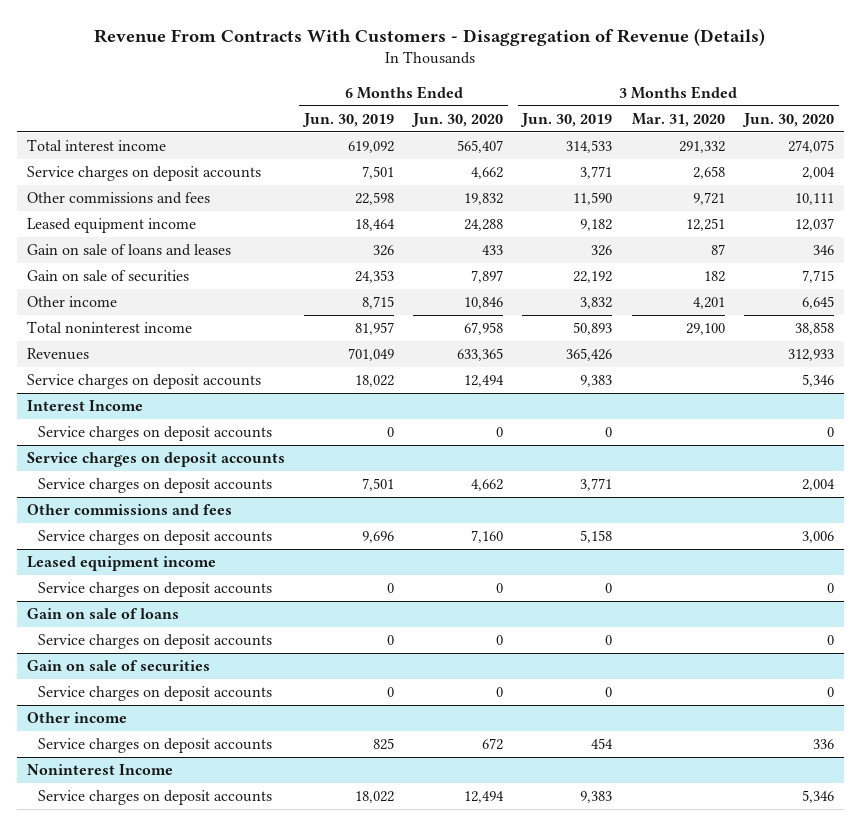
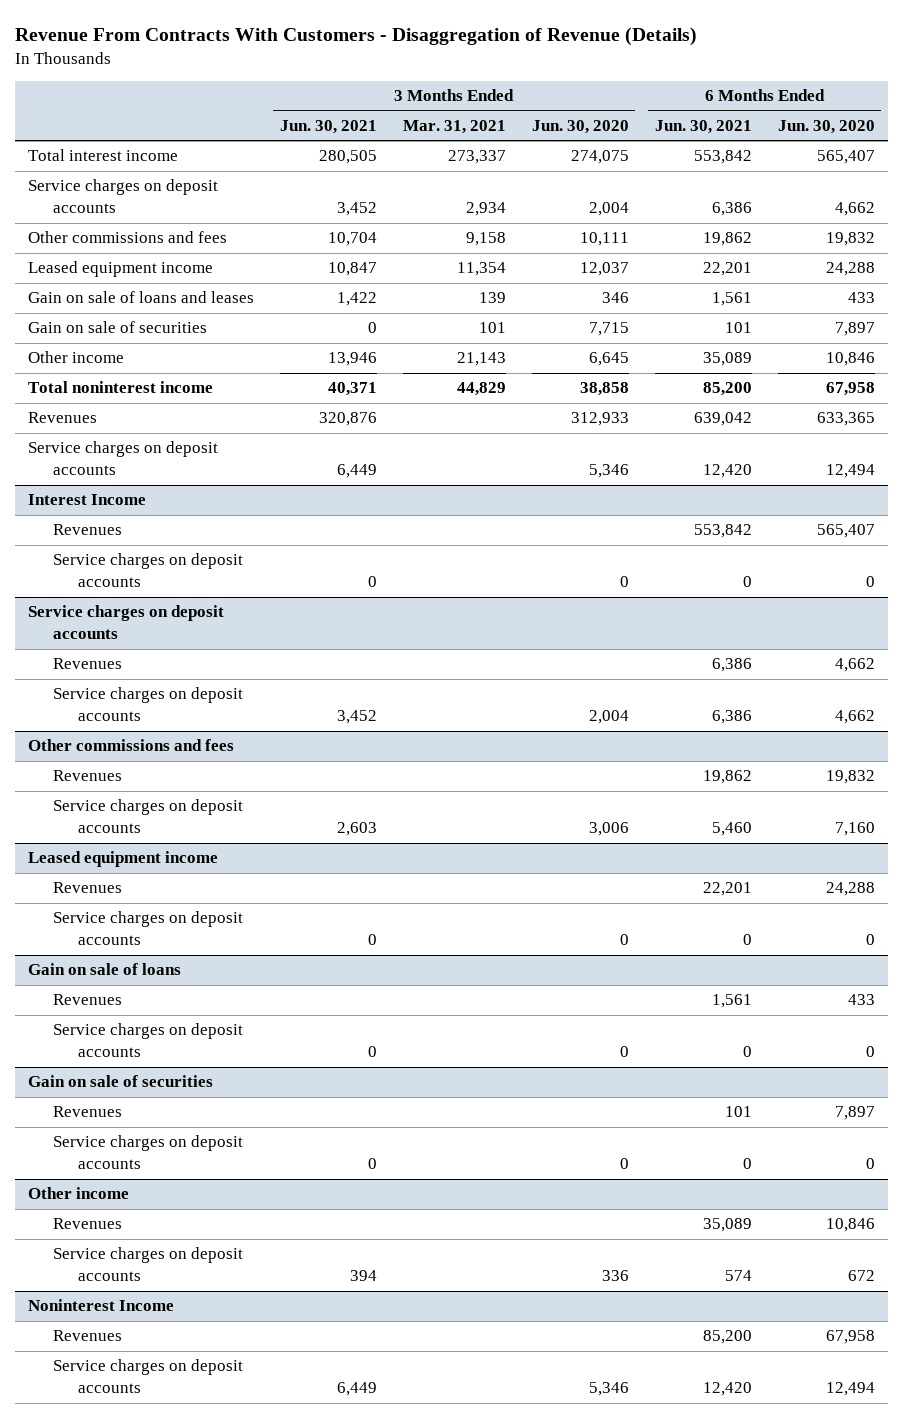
- | 6 Months Ended Jun. 30, 2019 | 6 Months Ended Jun. 30, 2020 | 3 Months Ended Jun. 30, 2019 | 3 Months Ended Mar. 31, 2020 | 3 Months Ended Jun. 30, 2020
+ | 3 Months Ended Jun. 30, 2021 | 3 Months Ended Mar. 31, 2021 | 3 Months Ended Jun. 30, 2020 | 6 Months Ended Jun. 30, 2021 | 6 Months Ended Jun. 30, 2020
@ Interest Income
+ Revenues | | | | 553,842 | 565,407
@ Service charges on deposit accounts
+ Revenues | | | | 6,386 | 4,662
@ Other commissions and fees
+ Revenues | | | | 19,862 | 19,832
@ Leased equipment income
+ Revenues | | | | 22,201 | 24,288
@ Gain on sale of loans
+ Revenues | | | | 1,561 | 433
@ Gain on sale of securities
+ Revenues | | | | 101 | 7,897
@ Other income
+ Revenues | | | | 35,089 | 10,846
@ Noninterest Income
+ Revenues | | | | 85,200 | 67,958

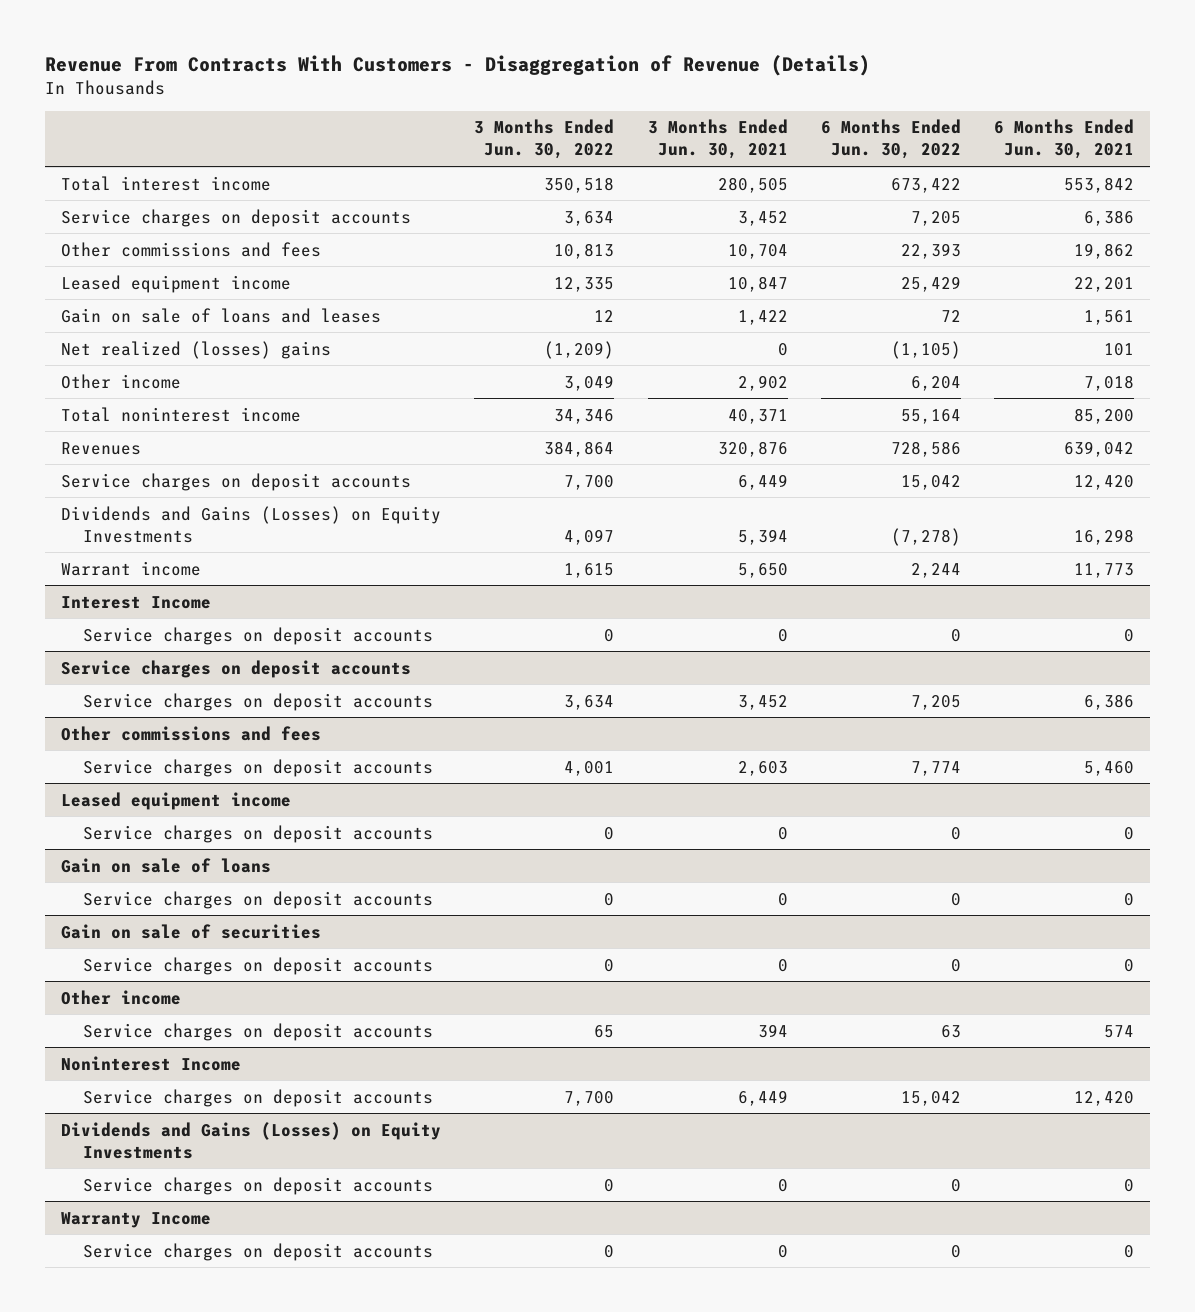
- | 3 Months Ended Jun. 30, 2021 | 3 Months Ended Mar. 31, 2021 | 3 Months Ended Jun. 30, 2020 | 6 Months Ended Jun. 30, 2021 | 6 Months Ended Jun. 30, 2020
+ | 3 Months Ended Jun. 30, 2022 | 3 Months Ended Jun. 30, 2021 | 6 Months Ended Jun. 30, 2022 | 6 Months Ended Jun. 30, 2021
- Gain on sale of securities | 0 | 101 | 7,715 | 101 | 7,897
- Other income | 13,946 | 21,143 | 6,645 | 35,089 | 10,846
+ Net realized (losses) gains | (1,209) | 0 | (1,105) | 101
+ Other income | 3,049 | 2,902 | 6,204 | 7,018
+ Dividends and Gains (Losses) on Equity Investments | 4,097 | 5,394 | (7,278) | 16,298
+ Warrant income | 1,615 | 5,650 | 2,244 | 11,773
@ Interest Income
- Revenues | | | | 553,842 | 565,407
@ Service charges on deposit accounts
- Revenues | | | | 6,386 | 4,662
@ Other commissions and fees
- Revenues | | | | 19,862 | 19,832
@ Leased equipment income
- Revenues | | | | 22,201 | 24,288
@ Gain on sale of loans
- Revenues | | | | 1,561 | 433
@ Gain on sale of securities
- Revenues | | | | 101 | 7,897
@ Other income
- Revenues | | | | 35,089 | 10,846
@ Noninterest Income
- Revenues | | | | 85,200 | 67,958
+ Dividends and Gains (Losses) on Equity Investments
+ Service charges on deposit accounts | 0 | 0 | 0 | 0
+ Warranty Income
+ Service charges on deposit accounts | 0 | 0 | 0 | 0

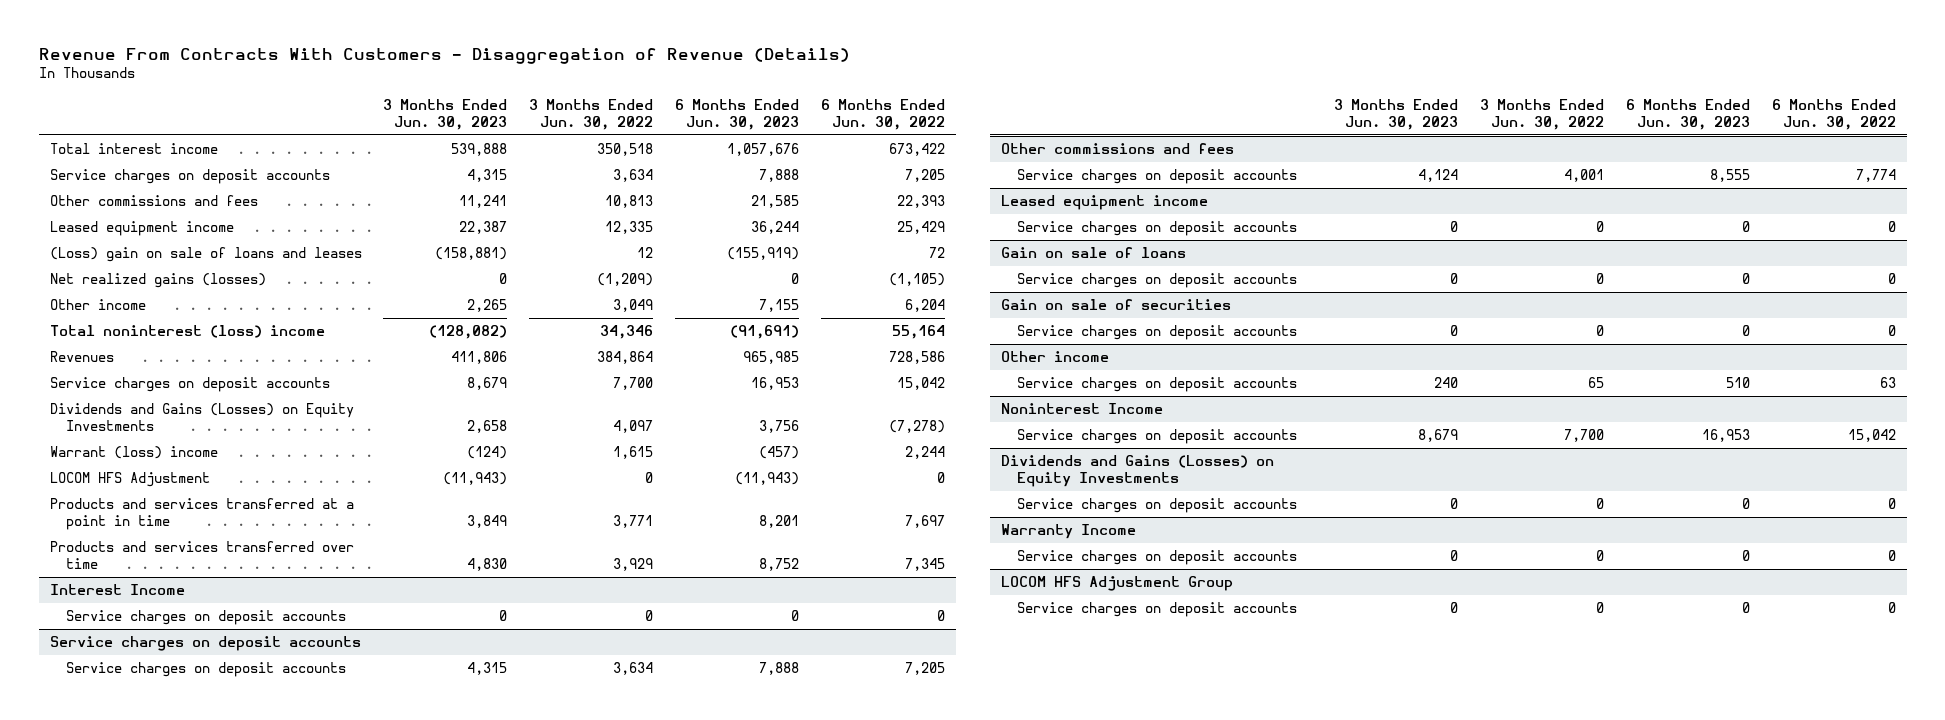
- | 3 Months Ended Jun. 30, 2022 | 3 Months Ended Jun. 30, 2021 | 6 Months Ended Jun. 30, 2022 | 6 Months Ended Jun. 30, 2021
+ | 3 Months Ended Jun. 30, 2023 | 3 Months Ended Jun. 30, 2022 | 6 Months Ended Jun. 30, 2023 | 6 Months Ended Jun. 30, 2022
- Gain on sale of loans and leases | 12 | 1,422 | 72 | 1,561
- Net realized (losses) gains | (1,209) | 0 | (1,105) | 101
+ (Loss) gain on sale of loans and leases | (158,881) | 12 | (155,919) | 72
+ Net realized gains (losses) | 0 | (1,209) | 0 | (1,105)
- Total noninterest income | 34,346 | 40,371 | 55,164 | 85,200
+ Total noninterest (loss) income | (128,082) | 34,346 | (91,691) | 55,164
- Warrant income | 1,615 | 5,650 | 2,244 | 11,773
+ Warrant (loss) income | (124) | 1,615 | (457) | 2,244
+ LOCOM HFS Adjustment | (11,943) | 0 | (11,943) | 0
+ Products and services transferred at a point in time | 3,849 | 3,771 | 8,201 | 7,697
+ Products and services transferred over time | 4,830 | 3,929 | 8,752 | 7,345
+ LOCOM HFS Adjustment Group
+ Service charges on deposit accounts | 0 | 0 | 0 | 0

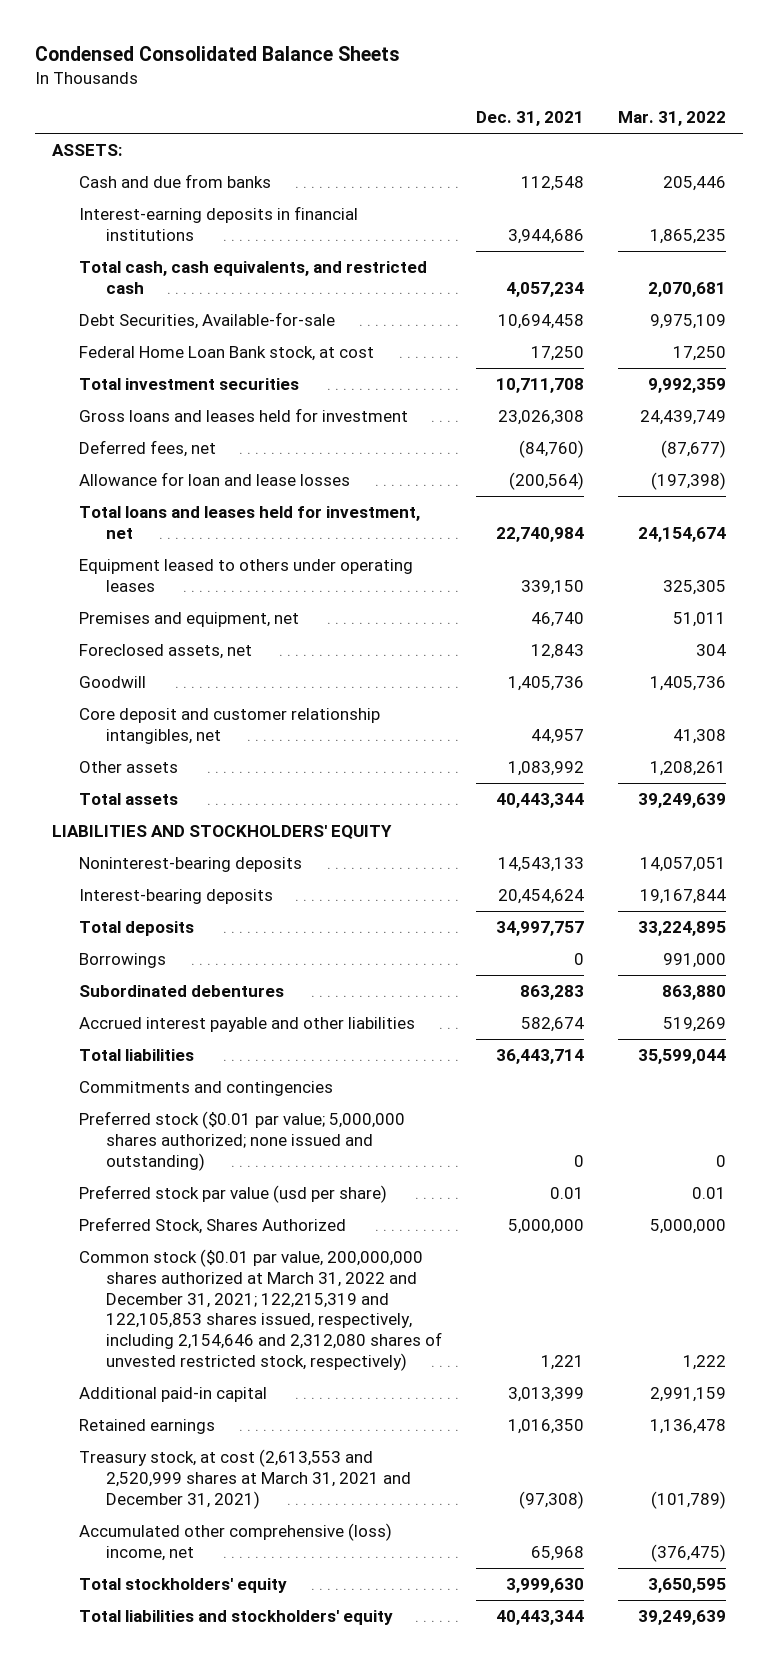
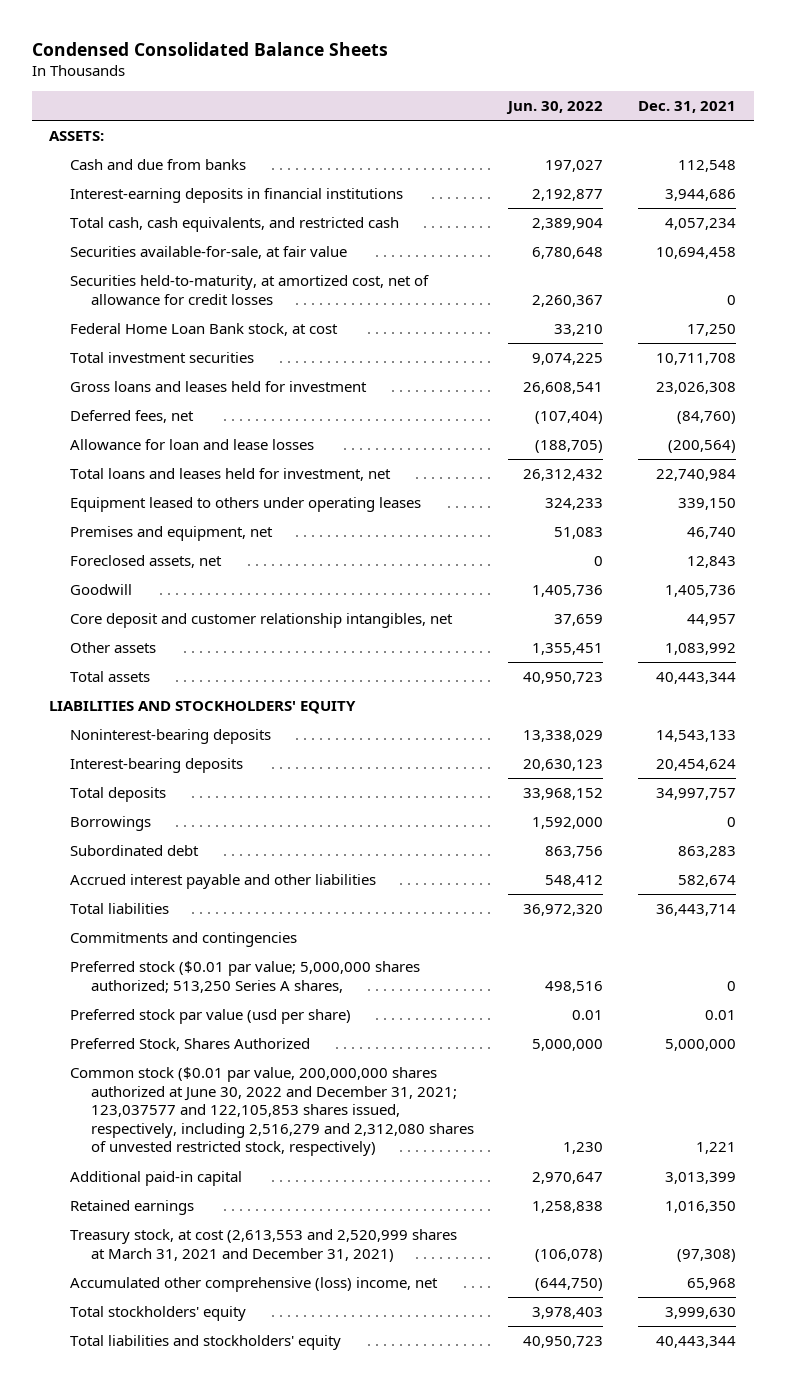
- | Dec. 31, 2021 | Mar. 31, 2022
+ | Jun. 30, 2022 | Dec. 31, 2021
- Debt Securities, Available-for-sale | 10,694,458 | 9,975,109
+ Securities available-for-sale, at fair value | 6,780,648 | 10,694,458
+ Securities held-to-maturity, at amortized cost, net of allowance for credit losses | 2,260,367 | 0
- Subordinated debentures | 863,283 | 863,880
+ Subordinated debt | 863,756 | 863,283
- Preferred stock ($0.01 par value; 5,000,000 shares authorized; none issued and outstanding) | 0 | 0
+ Preferred stock ($0.01 par value; 5,000,000 shares authorized; 513,250 Series A shares, | 498,516 | 0
- Common stock ($0.01 par value, 200,000,000 shares authorized at March 31, 2022 and December 31, 2021; 122,215,319 and 122,105,853 shares issued, respectively, including 2,154,646 and 2,312,080 shares of unvested restricted stock, respectively) | 1,221 | 1,222
+ Common stock ($0.01 par value, 200,000,000 shares authorized at June 30, 2022 and December 31, 2021; 123,037577 and 122,105,853 shares issued, respectively, including 2,516,279 and 2,312,080 shares of unvested restricted stock, respectively) | 1,230 | 1,221

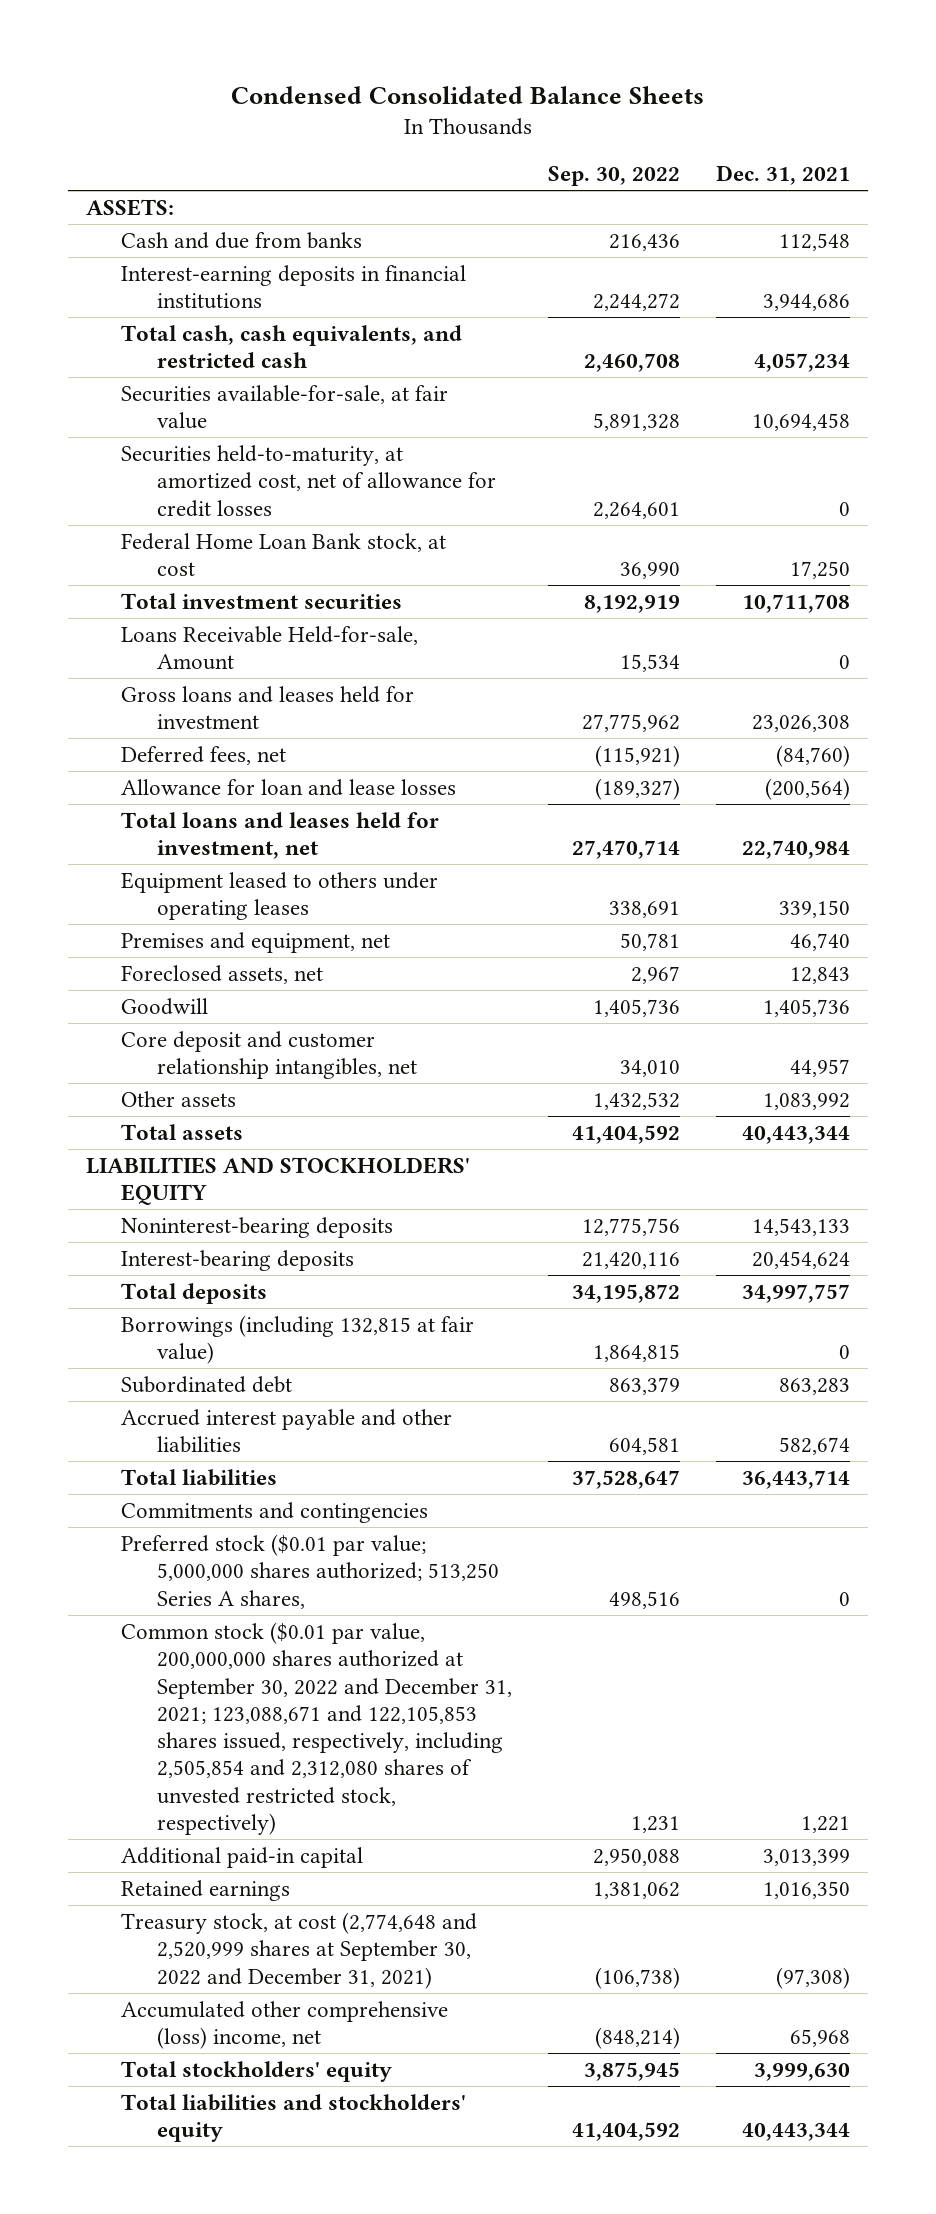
- | Jun. 30, 2022 | Dec. 31, 2021
+ | Sep. 30, 2022 | Dec. 31, 2021
+ Loans Receivable Held-for-sale, Amount | 15,534 | 0
- Borrowings | 1,592,000 | 0
+ Borrowings (including 132,815 at fair value) | 1,864,815 | 0
- Preferred stock par value (usd per share) | 0.01 | 0.01
- Preferred Stock, Shares Authorized | 5,000,000 | 5,000,000
- Common stock ($0.01 par value, 200,000,000 shares authorized at June 30, 2022 and December 31, 2021; 123,037577 and 122,105,853 shares issued, respectively, including 2,516,279 and 2,312,080 shares of unvested restricted stock, respectively) | 1,230 | 1,221
+ Common stock ($0.01 par value, 200,000,000 shares authorized at September 30, 2022 and December 31, 2021; 123,088,671 and 122,105,853 shares issued, respectively, including 2,505,854 and 2,312,080 shares of unvested restricted stock, respectively) | 1,231 | 1,221
- Treasury stock, at cost (2,613,553 and 2,520,999 shares at March 31, 2021 and December 31, 2021) | (106,078) | (97,308)
+ Treasury stock, at cost (2,774,648 and 2,520,999 shares at September 30, 2022 and December 31, 2021) | (106,738) | (97,308)

